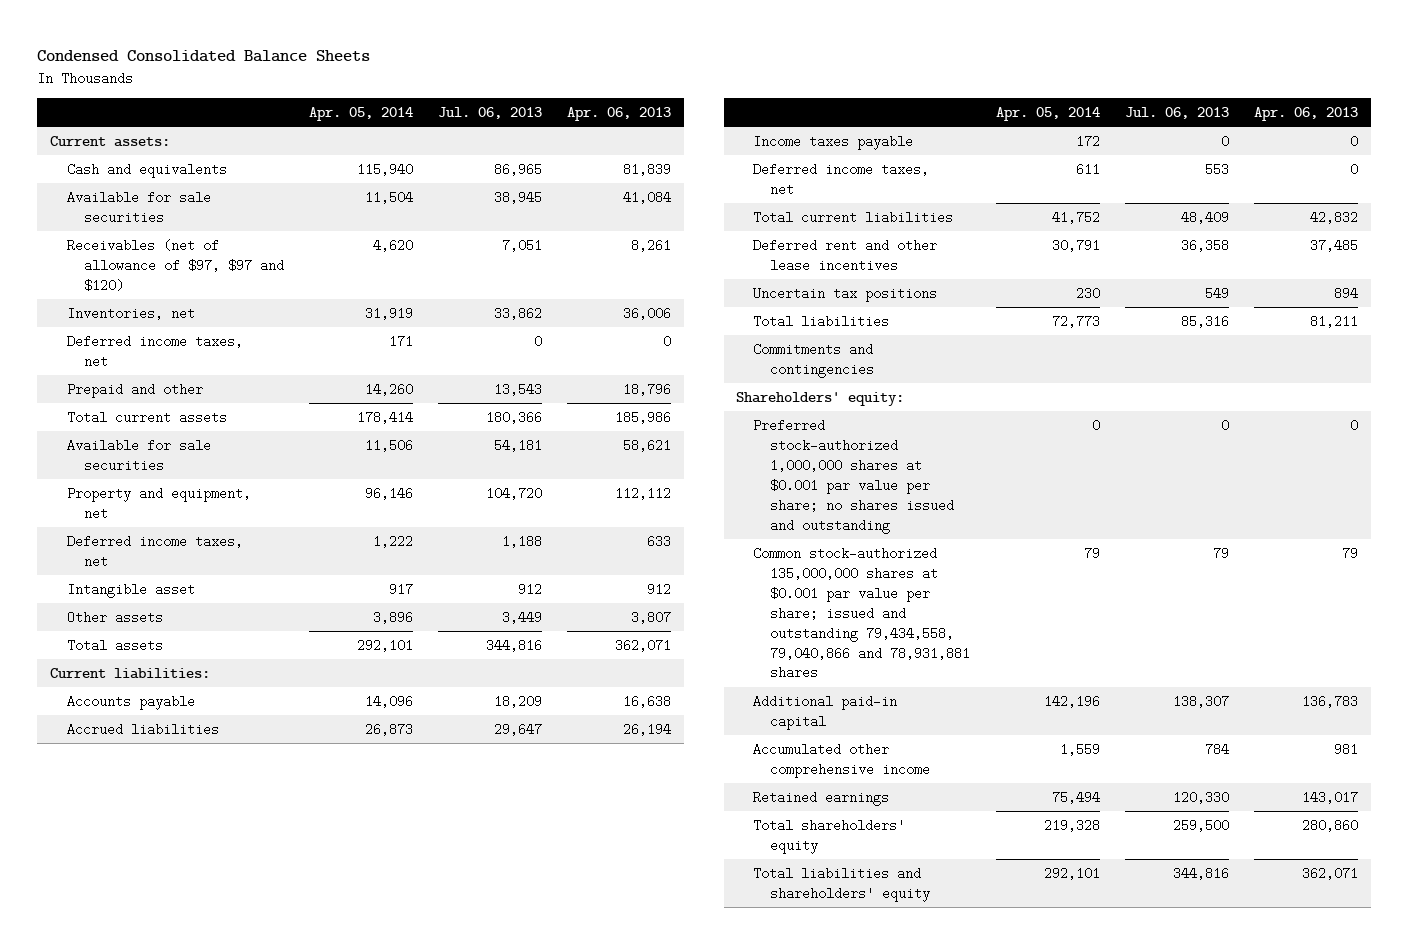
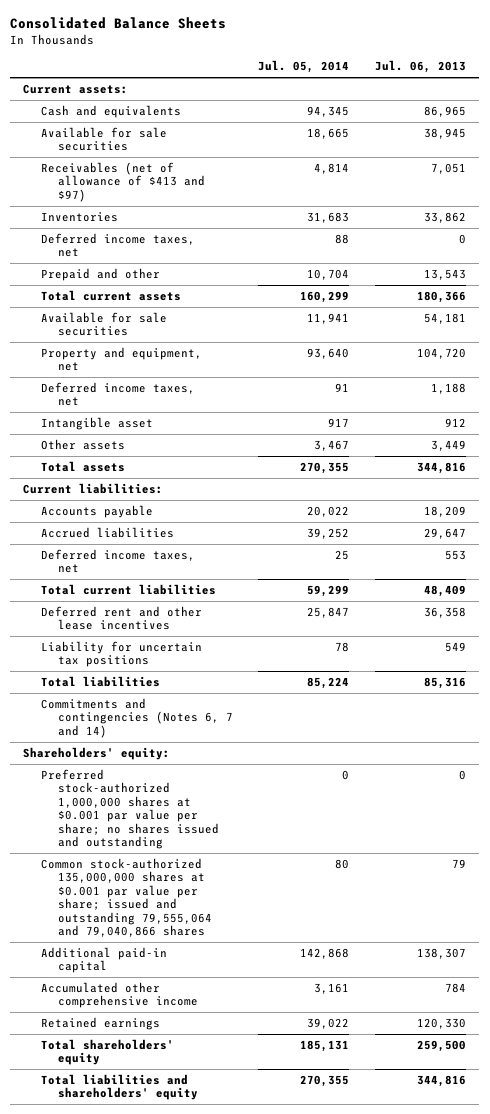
- Condensed Consolidated Balance Sheets
+ Consolidated Balance Sheets
- | Apr. 05, 2014 | Jul. 06, 2013 | Apr. 06, 2013
+ | Jul. 05, 2014 | Jul. 06, 2013
- Receivables (net of allowance of $97, $97 and $120) | 4,620 | 7,051 | 8,261
- Inventories, net | 31,919 | 33,862 | 36,006
+ Receivables (net of allowance of $413 and $97) | 4,814 | 7,051
+ Inventories | 31,683 | 33,862
- Income taxes payable | 172 | 0 | 0
- Uncertain tax positions | 230 | 549 | 894
+ Liability for uncertain tax positions | 78 | 549
- Commitments and contingencies
+ Commitments and contingencies (Notes 6, 7 and 14)
- Common stock-authorized 135,000,000 shares at $0.001 par value per share; issued and outstanding 79,434,558, 79,040,866 and 78,931,881 shares | 79 | 79 | 79
+ Common stock-authorized 135,000,000 shares at $0.001 par value per share; issued and outstanding 79,555,064 and 79,040,866 shares | 80 | 79

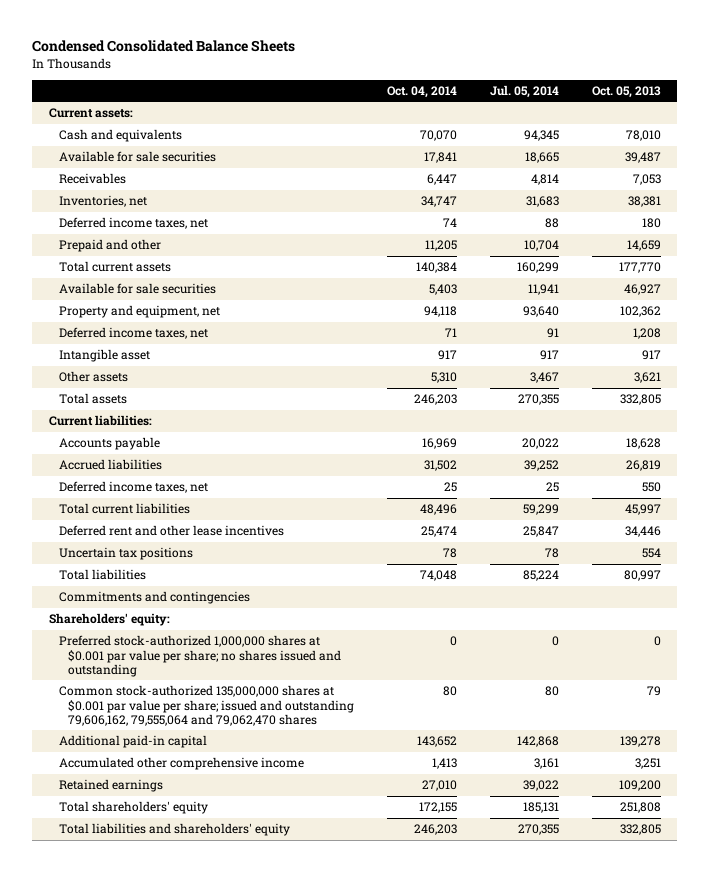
- Consolidated Balance Sheets
+ Condensed Consolidated Balance Sheets
- | Jul. 05, 2014 | Jul. 06, 2013
+ | Oct. 04, 2014 | Jul. 05, 2014 | Oct. 05, 2013
- Receivables (net of allowance of $413 and $97) | 4,814 | 7,051
- Inventories | 31,683 | 33,862
+ Receivables | 6,447 | 4,814 | 7,053
+ Inventories, net | 34,747 | 31,683 | 38,381
- Liability for uncertain tax positions | 78 | 549
+ Uncertain tax positions | 78 | 78 | 554
- Commitments and contingencies (Notes 6, 7 and 14)
+ Commitments and contingencies
- Common stock-authorized 135,000,000 shares at $0.001 par value per share; issued and outstanding 79,555,064 and 79,040,866 shares | 80 | 79
+ Common stock-authorized 135,000,000 shares at $0.001 par value per share; issued and outstanding 79,606,162, 79,555,064 and 79,062,470 shares | 80 | 80 | 79

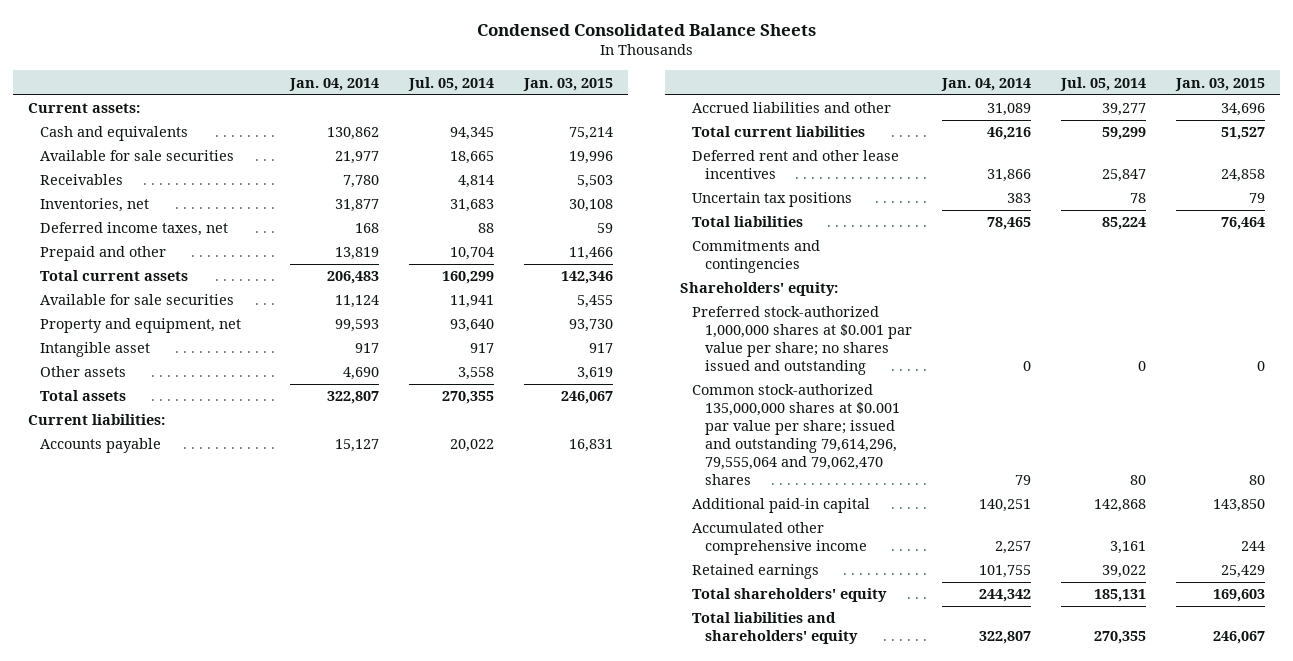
- | Oct. 04, 2014 | Jul. 05, 2014 | Oct. 05, 2013
+ | Jan. 04, 2014 | Jul. 05, 2014 | Jan. 03, 2015
- Deferred income taxes, net | 71 | 91 | 1,208
- Other assets | 5,310 | 3,467 | 3,621
+ Other assets | 4,690 | 3,558 | 3,619
- Accrued liabilities | 31,502 | 39,252 | 26,819
- Deferred income taxes, net | 25 | 25 | 550
+ Accrued liabilities and other | 31,089 | 39,277 | 34,696
- Common stock-authorized 135,000,000 shares at $0.001 par value per share; issued and outstanding 79,606,162, 79,555,064 and 79,062,470 shares | 80 | 80 | 79
+ Common stock-authorized 135,000,000 shares at $0.001 par value per share; issued and outstanding 79,614,296, 79,555,064 and 79,062,470 shares | 79 | 80 | 80

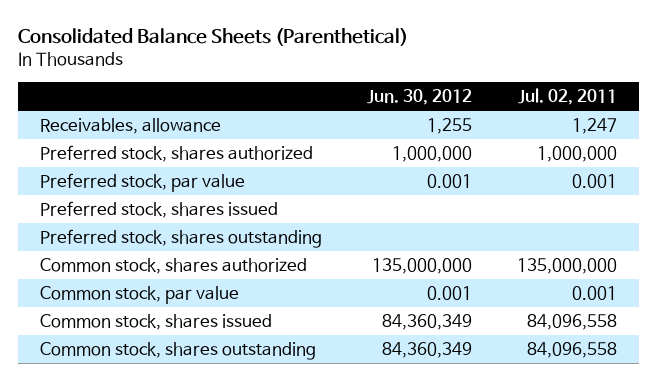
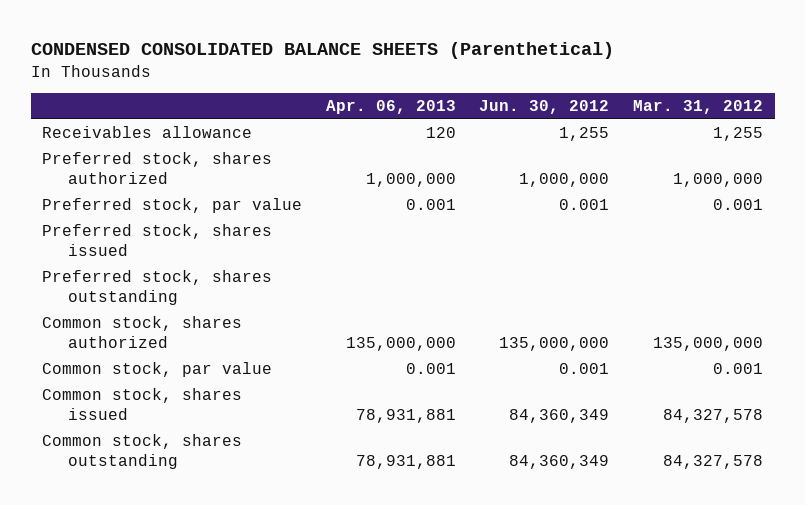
- Consolidated Balance Sheets (Parenthetical)
+ CONDENSED CONSOLIDATED BALANCE SHEETS (Parenthetical)
- | Jun. 30, 2012 | Jul. 02, 2011
+ | Apr. 06, 2013 | Jun. 30, 2012 | Mar. 31, 2012
- Receivables, allowance | 1,255 | 1,247
+ Receivables allowance | 120 | 1,255 | 1,255

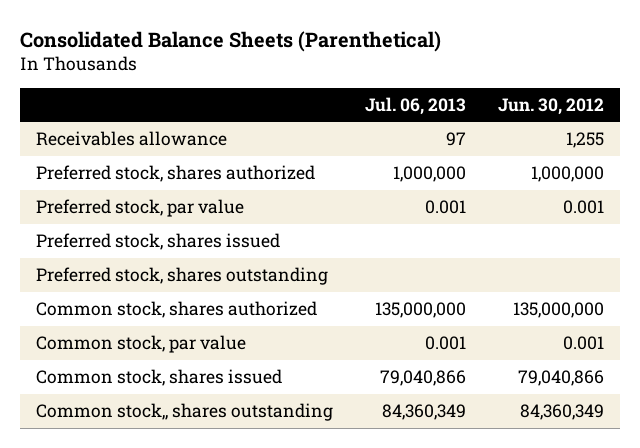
- CONDENSED CONSOLIDATED BALANCE SHEETS (Parenthetical)
+ Consolidated Balance Sheets (Parenthetical)
- | Apr. 06, 2013 | Jun. 30, 2012 | Mar. 31, 2012
+ | Jul. 06, 2013 | Jun. 30, 2012
- Common stock, shares issued | 78,931,881 | 84,360,349 | 84,327,578
- Common stock, shares outstanding | 78,931,881 | 84,360,349 | 84,327,578
+ Common stock, shares issued | 79,040,866 | 79,040,866
+ Common stock,, shares outstanding | 84,360,349 | 84,360,349

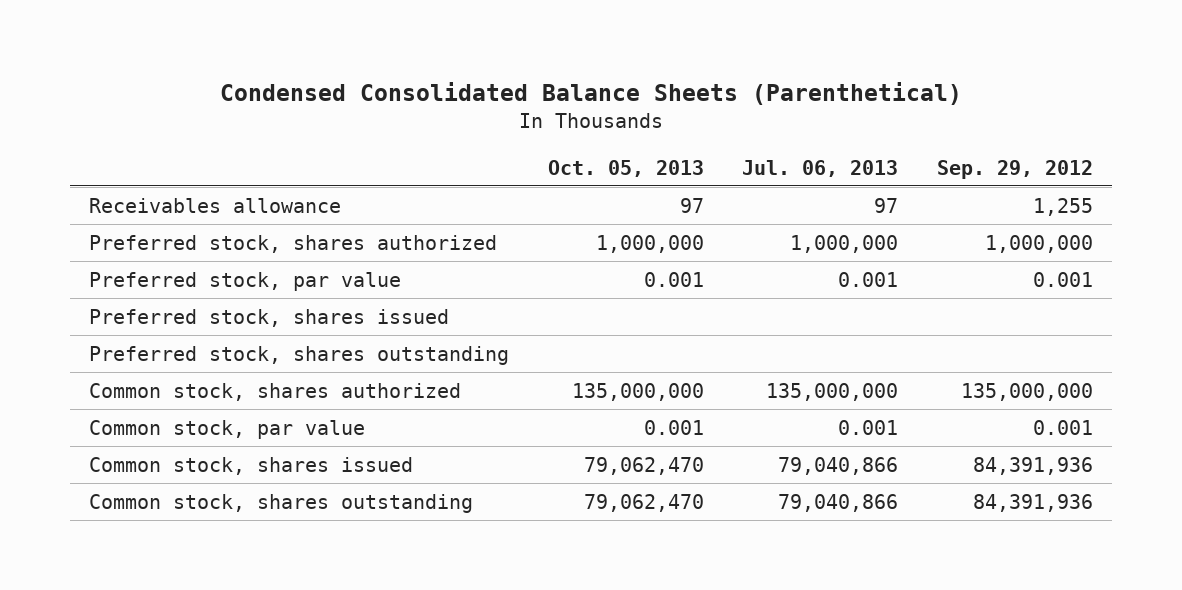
- Consolidated Balance Sheets (Parenthetical)
+ Condensed Consolidated Balance Sheets (Parenthetical)
- | Jul. 06, 2013 | Jun. 30, 2012
+ | Oct. 05, 2013 | Jul. 06, 2013 | Sep. 29, 2012
- Common stock,, shares outstanding | 84,360,349 | 84,360,349
+ Common stock, shares outstanding | 79,062,470 | 79,040,866 | 84,391,936

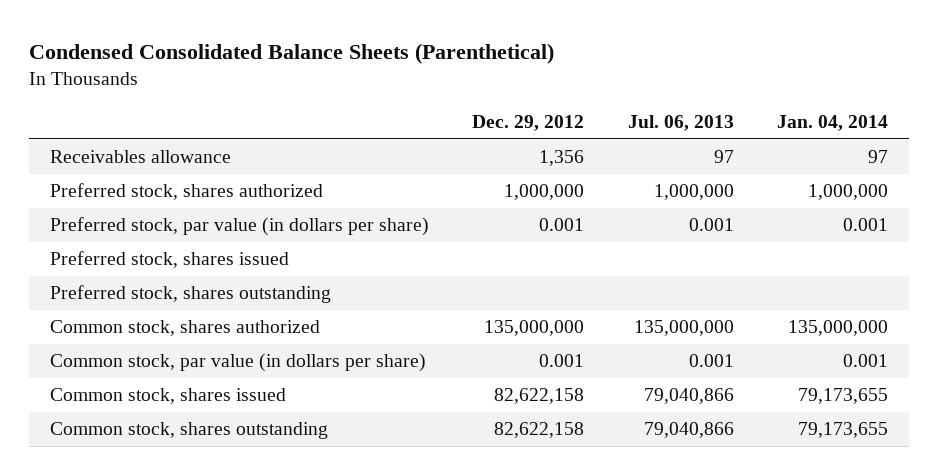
- | Oct. 05, 2013 | Jul. 06, 2013 | Sep. 29, 2012
+ | Dec. 29, 2012 | Jul. 06, 2013 | Jan. 04, 2014
- Preferred stock, par value | 0.001 | 0.001 | 0.001
+ Preferred stock, par value (in dollars per share) | 0.001 | 0.001 | 0.001
- Common stock, par value | 0.001 | 0.001 | 0.001
+ Common stock, par value (in dollars per share) | 0.001 | 0.001 | 0.001

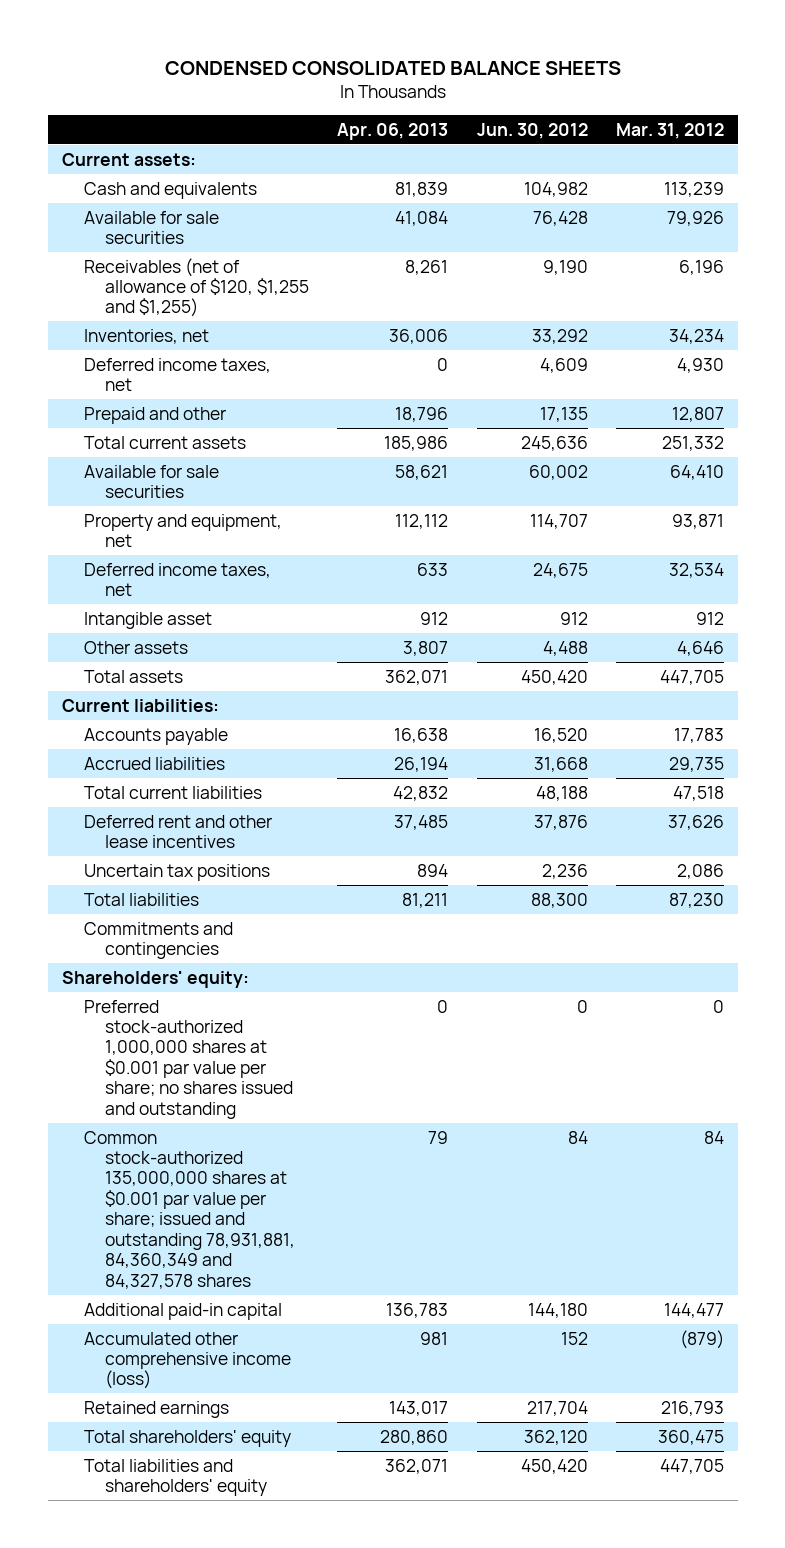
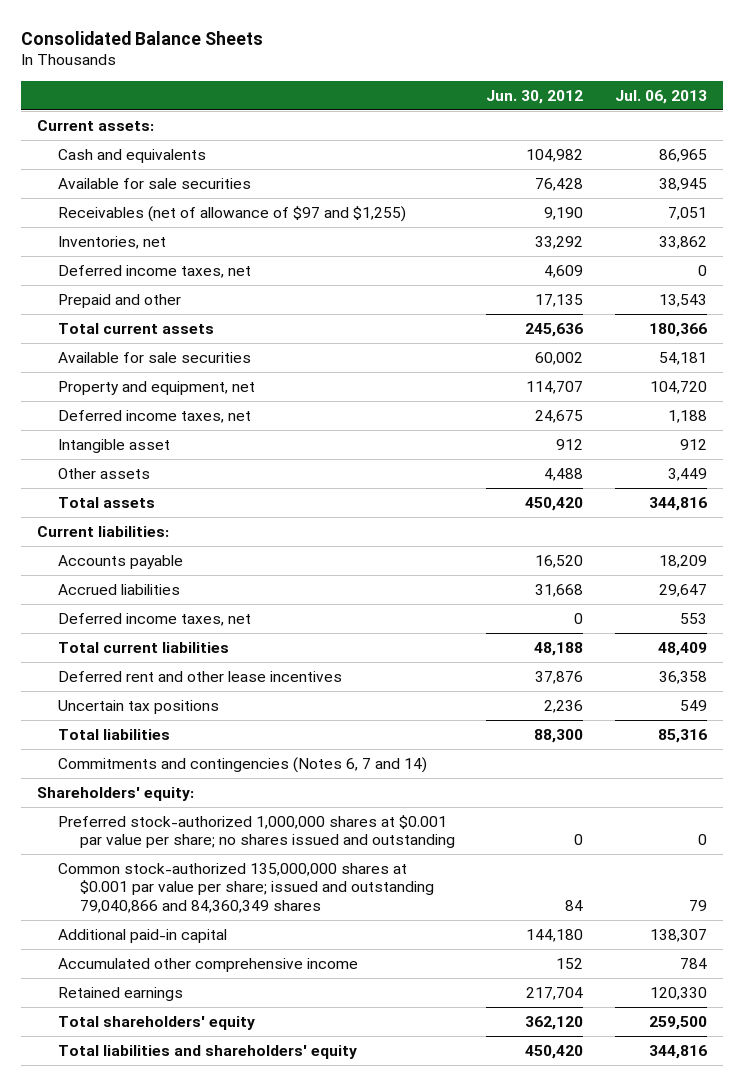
- CONDENSED CONSOLIDATED BALANCE SHEETS
+ Consolidated Balance Sheets
- | Apr. 06, 2013 | Jun. 30, 2012 | Mar. 31, 2012
+ | Jun. 30, 2012 | Jul. 06, 2013
- Receivables (net of allowance of $120, $1,255 and $1,255) | 8,261 | 9,190 | 6,196
+ Receivables (net of allowance of $97 and $1,255) | 9,190 | 7,051
+ Deferred income taxes, net | 0 | 553
- Commitments and contingencies
+ Commitments and contingencies (Notes 6, 7 and 14)
- Common stock-authorized 135,000,000 shares at $0.001 par value per share; issued and outstanding 78,931,881, 84,360,349 and 84,327,578 shares | 79 | 84 | 84
+ Common stock-authorized 135,000,000 shares at $0.001 par value per share; issued and outstanding 79,040,866 and 84,360,349 shares | 84 | 79
- Accumulated other comprehensive income (loss) | 981 | 152 | (879)
+ Accumulated other comprehensive income | 152 | 784

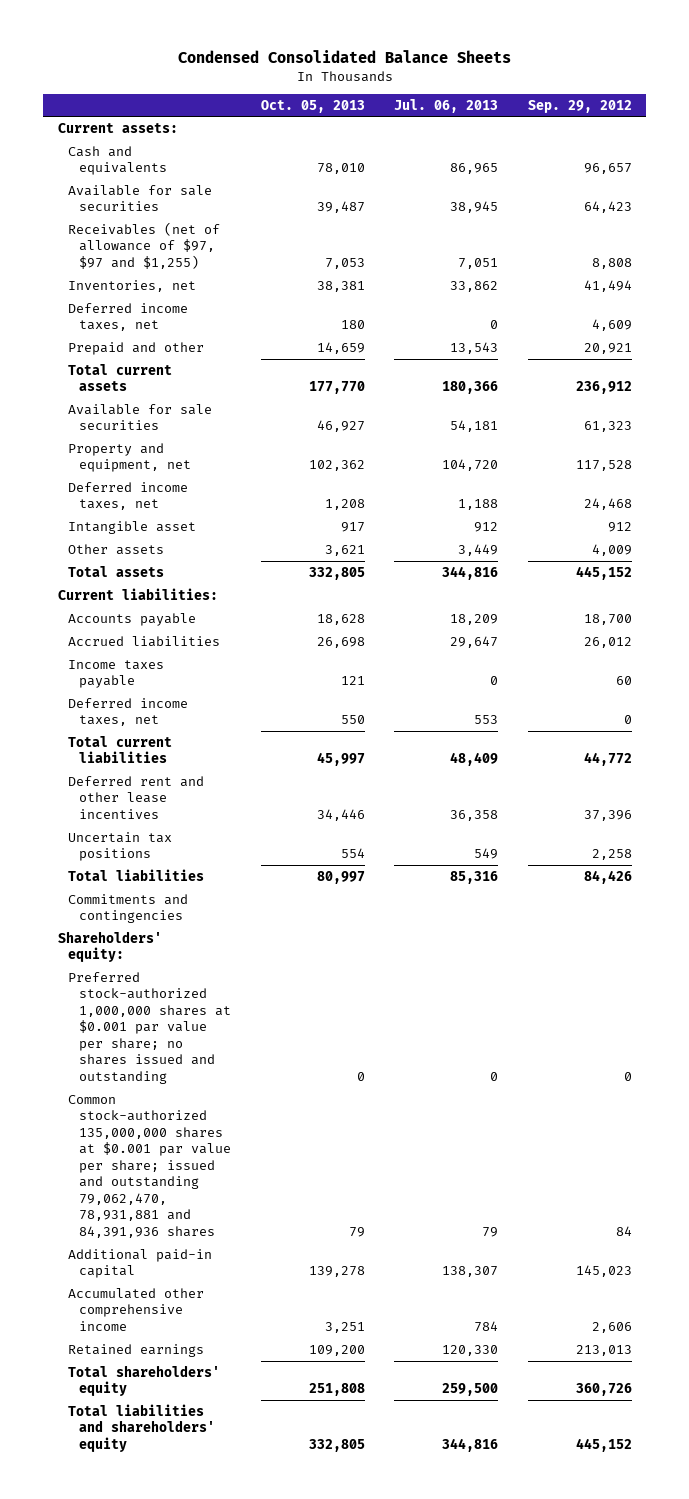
- Consolidated Balance Sheets
+ Condensed Consolidated Balance Sheets
- | Jun. 30, 2012 | Jul. 06, 2013
+ | Oct. 05, 2013 | Jul. 06, 2013 | Sep. 29, 2012
- Receivables (net of allowance of $97 and $1,255) | 9,190 | 7,051
+ Receivables (net of allowance of $97, $97 and $1,255) | 7,053 | 7,051 | 8,808
+ Income taxes payable | 121 | 0 | 60
- Commitments and contingencies (Notes 6, 7 and 14)
+ Commitments and contingencies
- Common stock-authorized 135,000,000 shares at $0.001 par value per share; issued and outstanding 79,040,866 and 84,360,349 shares | 84 | 79
+ Common stock-authorized 135,000,000 shares at $0.001 par value per share; issued and outstanding 79,062,470, 78,931,881 and 84,391,936 shares | 79 | 79 | 84

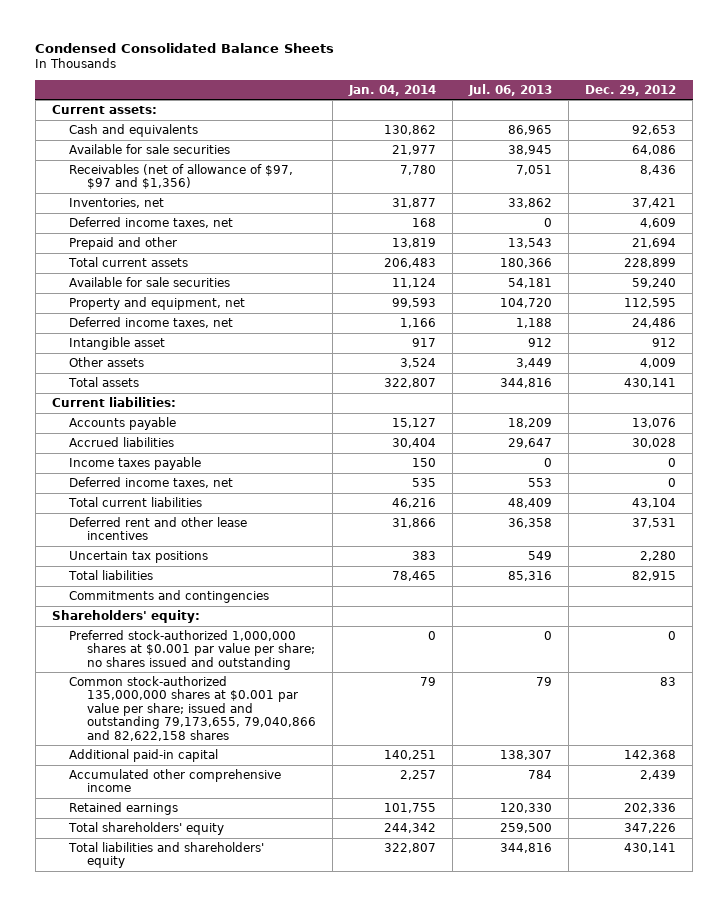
- | Oct. 05, 2013 | Jul. 06, 2013 | Sep. 29, 2012
+ | Jan. 04, 2014 | Jul. 06, 2013 | Dec. 29, 2012
- Receivables (net of allowance of $97, $97 and $1,255) | 7,053 | 7,051 | 8,808
+ Receivables (net of allowance of $97, $97 and $1,356) | 7,780 | 7,051 | 8,436
- Common stock-authorized 135,000,000 shares at $0.001 par value per share; issued and outstanding 79,062,470, 78,931,881 and 84,391,936 shares | 79 | 79 | 84
+ Common stock-authorized 135,000,000 shares at $0.001 par value per share; issued and outstanding 79,173,655, 79,040,866 and 82,622,158 shares | 79 | 79 | 83

